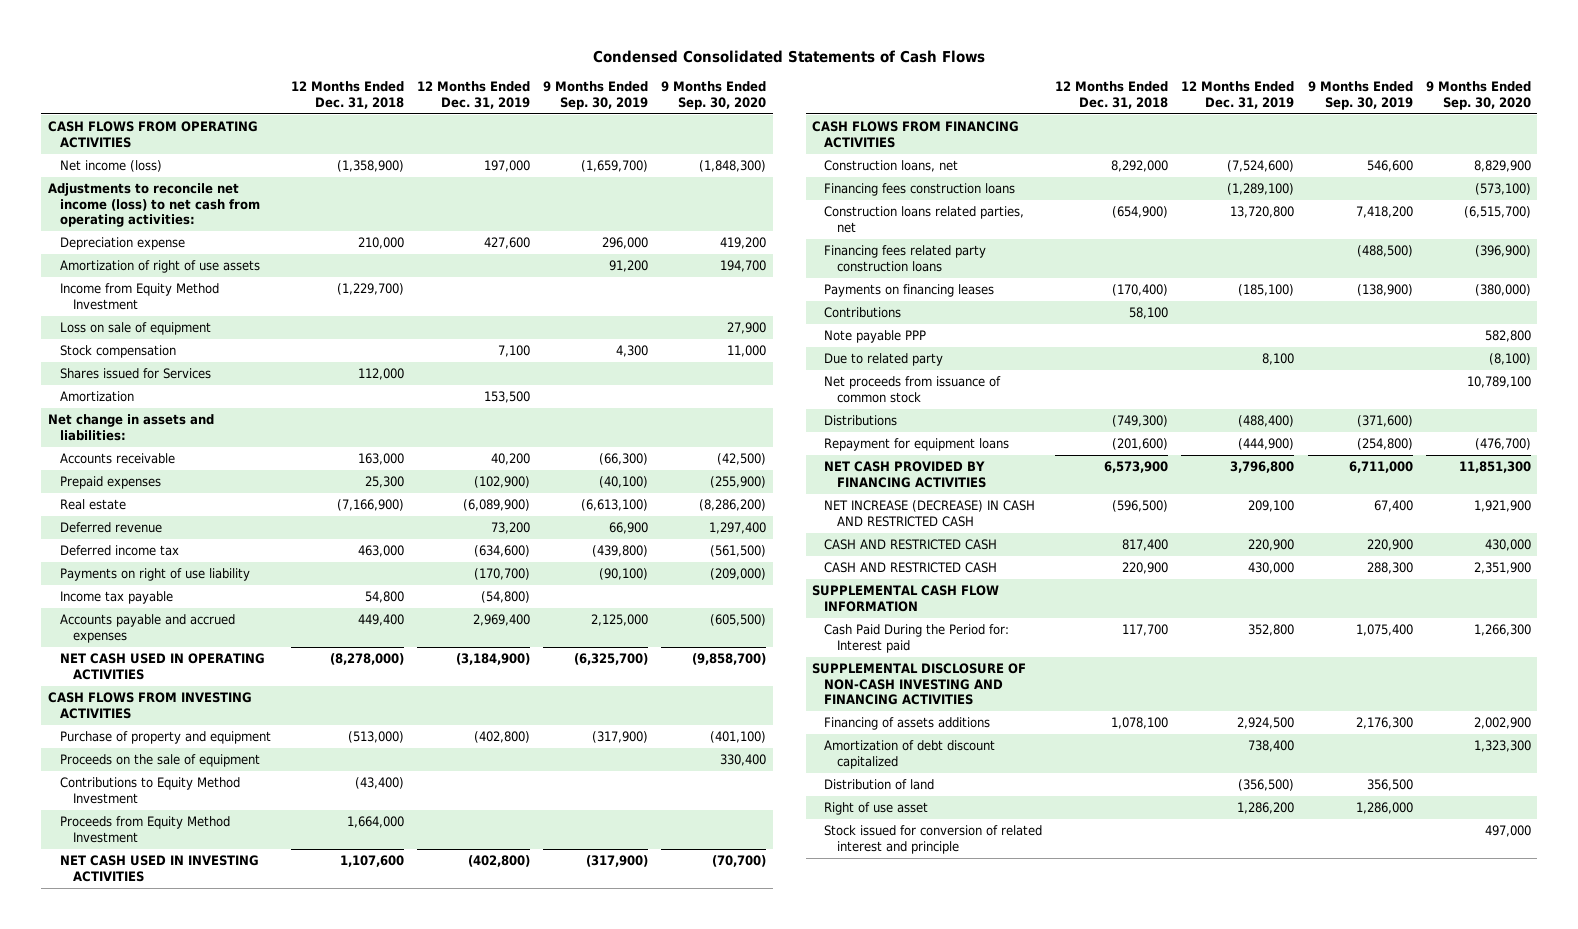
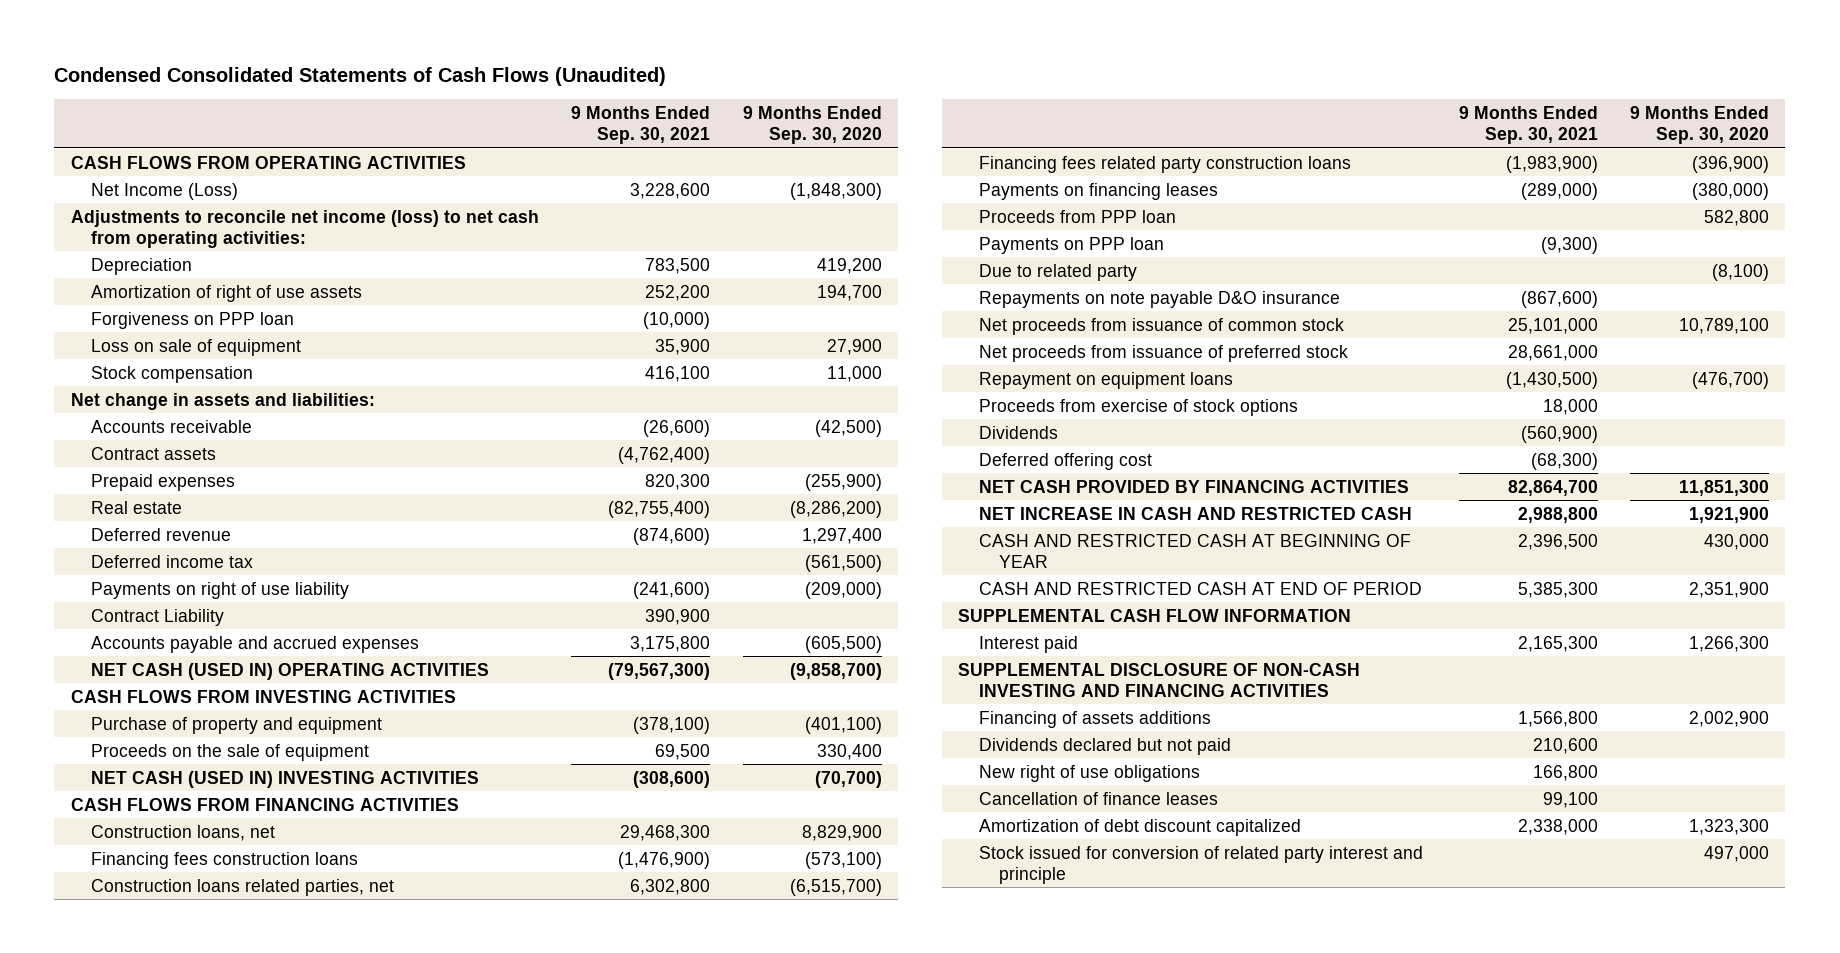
- Condensed Consolidated Statements of Cash Flows
+ Condensed Consolidated Statements of Cash Flows (Unaudited)
- | 12 Months Ended Dec. 31, 2018 | 12 Months Ended Dec. 31, 2019 | 9 Months Ended Sep. 30, 2019 | 9 Months Ended Sep. 30, 2020
+ | 9 Months Ended Sep. 30, 2021 | 9 Months Ended Sep. 30, 2020
- Net income (loss) | (1,358,900) | 197,000 | (1,659,700) | (1,848,300)
+ Net Income (Loss) | 3,228,600 | (1,848,300)
- Depreciation expense | 210,000 | 427,600 | 296,000 | 419,200
+ Depreciation | 783,500 | 419,200
- Income from Equity Method Investment | (1,229,700) | | |
+ Forgiveness on PPP loan | (10,000) |
- Shares issued for Services | 112,000 | | |
- Amortization | | 153,500 | |
+ Contract assets | (4,762,400) |
- Income tax payable | 54,800 | (54,800) | |
+ Contract Liability | 390,900 |
- NET CASH USED IN OPERATING ACTIVITIES | (8,278,000) | (3,184,900) | (6,325,700) | (9,858,700)
+ NET CASH (USED IN) OPERATING ACTIVITIES | (79,567,300) | (9,858,700)
- Contributions to Equity Method Investment | (43,400) | | |
- Proceeds from Equity Method Investment | 1,664,000 | | |
- NET CASH USED IN INVESTING ACTIVITIES | 1,107,600 | (402,800) | (317,900) | (70,700)
+ NET CASH (USED IN) INVESTING ACTIVITIES | (308,600) | (70,700)
- Contributions | 58,100 | | |
- Note payable PPP | | | | 582,800
+ Proceeds from PPP loan | | 582,800
+ Payments on PPP loan | (9,300) |
+ Repayments on note payable D&O insurance | (867,600) |
- Distributions | (749,300) | (488,400) | (371,600) |
- Repayment for equipment loans | (201,600) | (444,900) | (254,800) | (476,700)
+ Net proceeds from issuance of preferred stock | 28,661,000 |
+ Repayment on equipment loans | (1,430,500) | (476,700)
+ Proceeds from exercise of stock options | 18,000 |
+ Dividends | (560,900) |
+ Deferred offering cost | (68,300) |
- NET INCREASE (DECREASE) IN CASH AND RESTRICTED CASH | (596,500) | 209,100 | 67,400 | 1,921,900
- CASH AND RESTRICTED CASH | 817,400 | 220,900 | 220,900 | 430,000
- CASH AND RESTRICTED CASH | 220,900 | 430,000 | 288,300 | 2,351,900
+ NET INCREASE IN CASH AND RESTRICTED CASH | 2,988,800 | 1,921,900
+ CASH AND RESTRICTED CASH AT BEGINNING OF YEAR | 2,396,500 | 430,000
+ CASH AND RESTRICTED CASH AT END OF PERIOD | 5,385,300 | 2,351,900
- Cash Paid During the Period for: Interest paid | 117,700 | 352,800 | 1,075,400 | 1,266,300
+ Interest paid | 2,165,300 | 1,266,300
+ Dividends declared but not paid | 210,600 |
+ New right of use obligations | 166,800 |
+ Cancellation of finance leases | 99,100 |
- Distribution of land | | (356,500) | 356,500 |
- Right of use asset | | 1,286,200 | 1,286,000 |
- Stock issued for conversion of related interest and principle | | | | 497,000
+ Stock issued for conversion of related party interest and principle | | 497,000

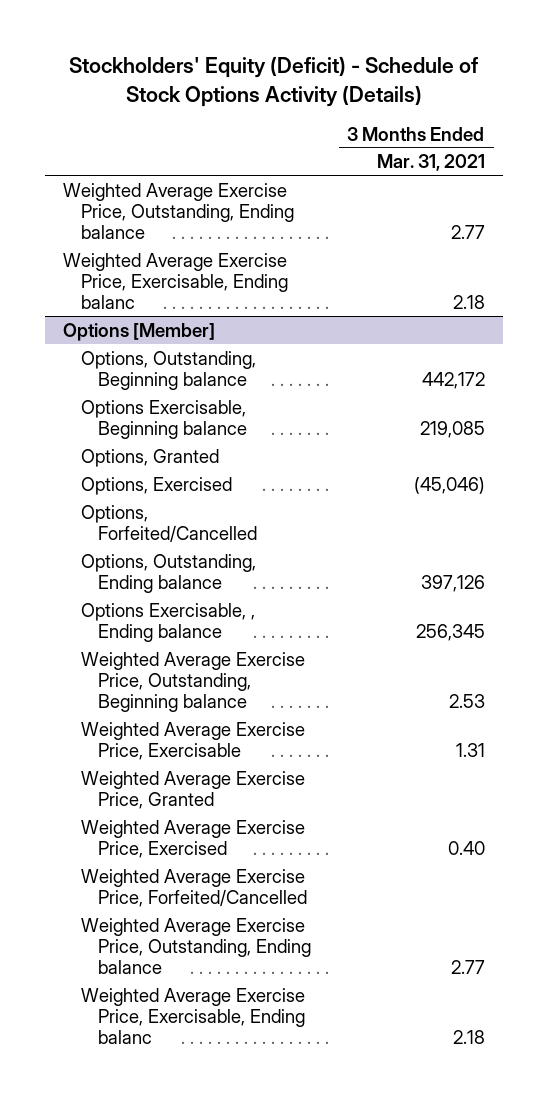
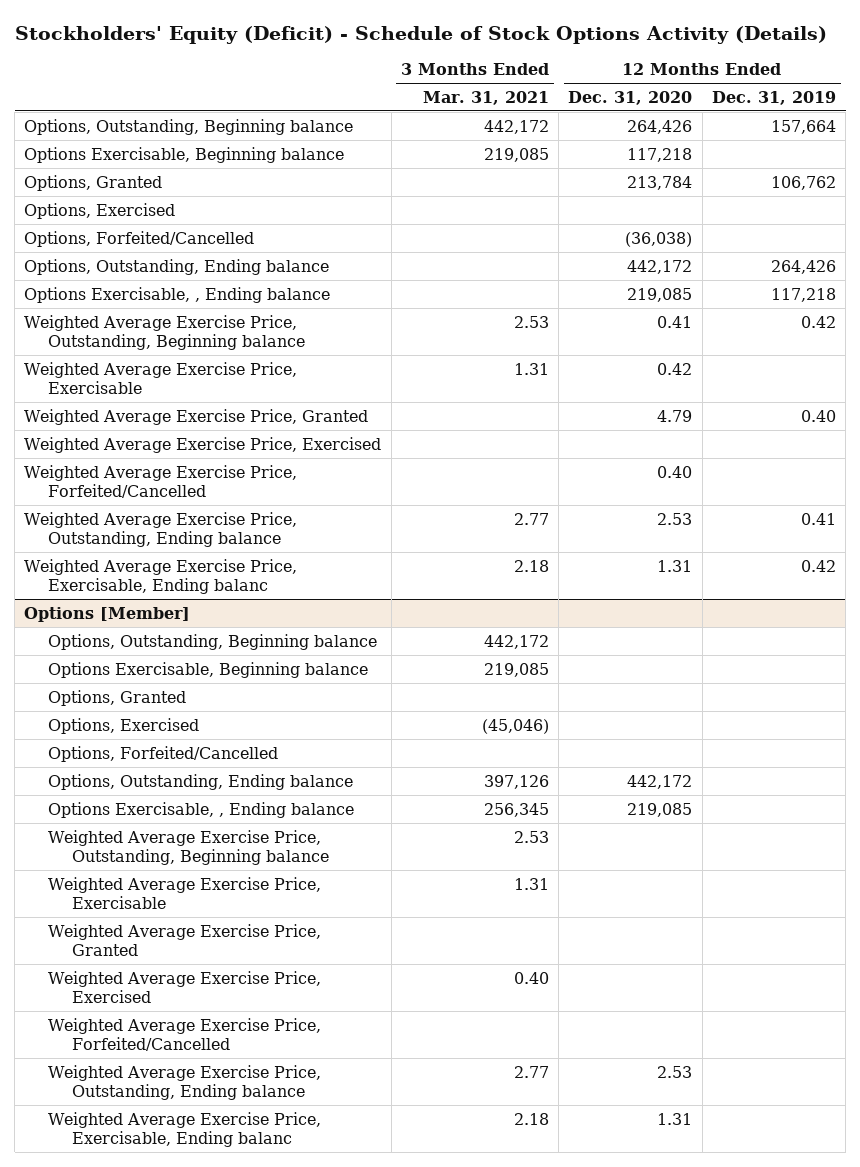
- | 3 Months Ended Mar. 31, 2021
+ | 3 Months Ended Mar. 31, 2021 | 12 Months Ended Dec. 31, 2020 | 12 Months Ended Dec. 31, 2019
+ Options, Outstanding, Beginning balance | 442,172 | 264,426 | 157,664
+ Options Exercisable, Beginning balance | 219,085 | 117,218 |
+ Options, Granted | | 213,784 | 106,762
+ Options, Exercised
+ Options, Forfeited/Cancelled | | (36,038) |
+ Options, Outstanding, Ending balance | | 442,172 | 264,426
+ Options Exercisable, , Ending balance | | 219,085 | 117,218
+ Weighted Average Exercise Price, Outstanding, Beginning balance | 2.53 | 0.41 | 0.42
+ Weighted Average Exercise Price, Exercisable | 1.31 | 0.42 |
+ Weighted Average Exercise Price, Granted | | 4.79 | 0.40
+ Weighted Average Exercise Price, Exercised
+ Weighted Average Exercise Price, Forfeited/Cancelled | | 0.40 |

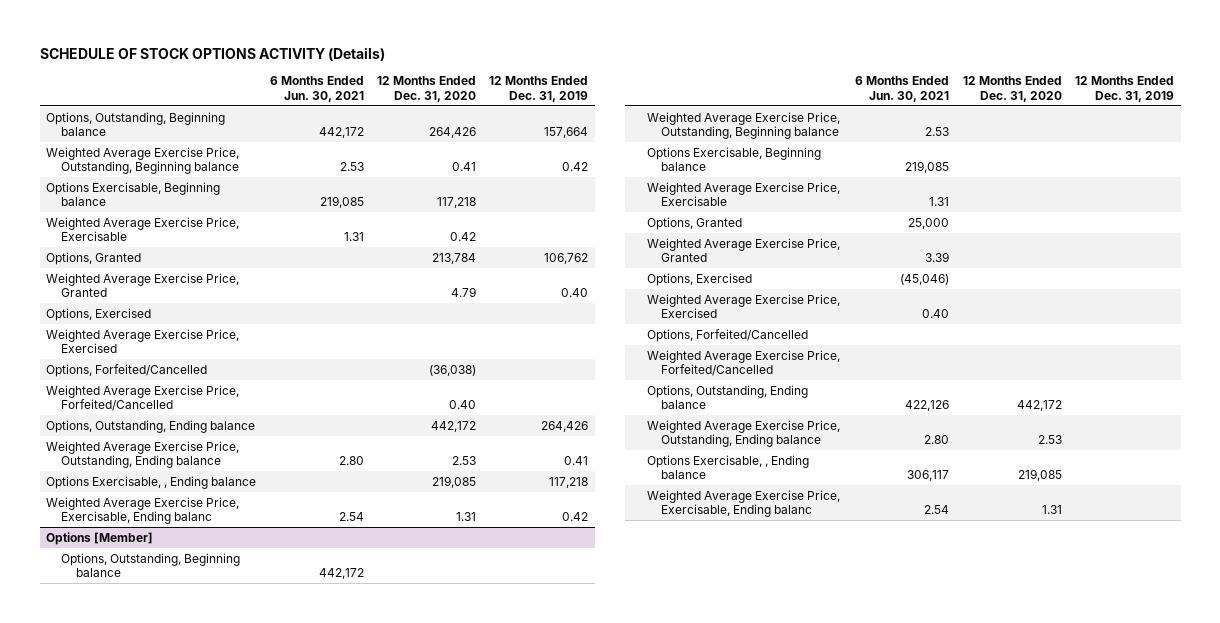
- Stockholders' Equity (Deficit) - Schedule of Stock Options Activity (Details)
+ SCHEDULE OF STOCK OPTIONS ACTIVITY (Details)
- | 3 Months Ended Mar. 31, 2021 | 12 Months Ended Dec. 31, 2020 | 12 Months Ended Dec. 31, 2019
+ | 6 Months Ended Jun. 30, 2021 | 12 Months Ended Dec. 31, 2020 | 12 Months Ended Dec. 31, 2019
moved down: Options Exercisable, Beginning balance | 219,085 | 117,218 |
moved down: Options, Granted | | 213,784 | 106,762
moved down: Options, Exercised
moved down: Options, Forfeited/Cancelled | | (36,038) |
moved down: Options, Outstanding, Ending balance | | 442,172 | 264,426
moved down: Options Exercisable, , Ending balance | | 219,085 | 117,218
@ Options [Member]
moved down: Options Exercisable, Beginning balance | 219,085 | |
moved down: Options, Granted | 25,000 | |
moved down: Options, Exercised | (45,046) | |
moved down: Options, Forfeited/Cancelled
moved down: Options, Outstanding, Ending balance | 422,126 | 442,172 |
moved down: Options Exercisable, , Ending balance | 306,117 | 219,085 |

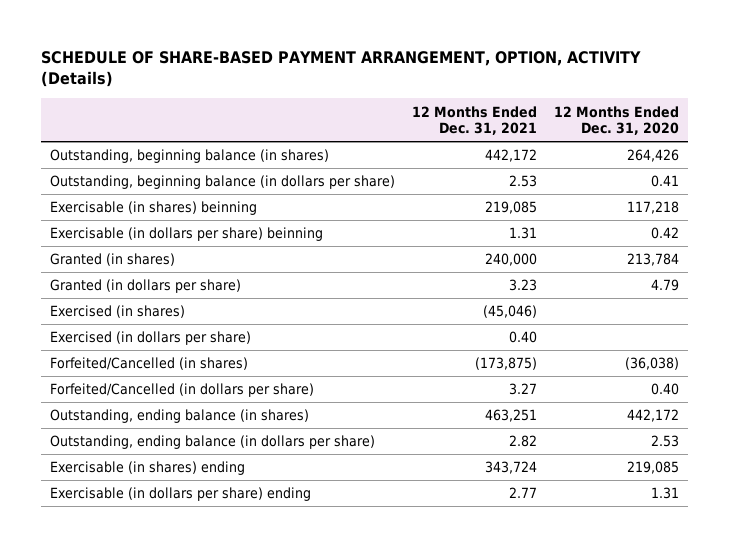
- SCHEDULE OF STOCK OPTIONS ACTIVITY (Details)
+ SCHEDULE OF SHARE-BASED PAYMENT ARRANGEMENT, OPTION, ACTIVITY (Details)
- | 6 Months Ended Jun. 30, 2021 | 12 Months Ended Dec. 31, 2020 | 12 Months Ended Dec. 31, 2019
+ | 12 Months Ended Dec. 31, 2021 | 12 Months Ended Dec. 31, 2020
- Options, Outstanding, Beginning balance | 442,172 | 264,426 | 157,664
- Weighted Average Exercise Price, Outstanding, Beginning balance | 2.53 | 0.41 | 0.42
- Options Exercisable, Beginning balance | 219,085 | 117,218 |
- Weighted Average Exercise Price, Exercisable | 1.31 | 0.42 |
- Options, Granted | | 213,784 | 106,762
- Weighted Average Exercise Price, Granted | | 4.79 | 0.40
- Options, Exercised
- Weighted Average Exercise Price, Exercised
- Options, Forfeited/Cancelled | | (36,038) |
- Weighted Average Exercise Price, Forfeited/Cancelled | | 0.40 |
- Options, Outstanding, Ending balance | | 442,172 | 264,426
- Weighted Average Exercise Price, Outstanding, Ending balance | 2.80 | 2.53 | 0.41
- Options Exercisable, , Ending balance | | 219,085 | 117,218
- Weighted Average Exercise Price, Exercisable, Ending balanc | 2.54 | 1.31 | 0.42
- Options [Member]
- Options, Outstanding, Beginning balance | 442,172 | |
- Weighted Average Exercise Price, Outstanding, Beginning balance | 2.53 | |
- Options Exercisable, Beginning balance | 219,085 | |
- Weighted Average Exercise Price, Exercisable | 1.31 | |
- Options, Granted | 25,000 | |
- Weighted Average Exercise Price, Granted | 3.39 | |
- Options, Exercised | (45,046) | |
- Weighted Average Exercise Price, Exercised | 0.40 | |
- Options, Forfeited/Cancelled
- Weighted Average Exercise Price, Forfeited/Cancelled
- Options, Outstanding, Ending balance | 422,126 | 442,172 |
- Weighted Average Exercise Price, Outstanding, Ending balance | 2.80 | 2.53 |
- Options Exercisable, , Ending balance | 306,117 | 219,085 |
- Weighted Average Exercise Price, Exercisable, Ending balanc | 2.54 | 1.31 |
+ Outstanding, beginning balance (in shares) | 442,172 | 264,426
+ Outstanding, beginning balance (in dollars per share) | 2.53 | 0.41
+ Exercisable (in shares) beinning | 219,085 | 117,218
+ Exercisable (in dollars per share) beinning | 1.31 | 0.42
+ Granted (in shares) | 240,000 | 213,784
+ Granted (in dollars per share) | 3.23 | 4.79
+ Exercised (in shares) | (45,046) |
+ Exercised (in dollars per share) | 0.40 |
+ Forfeited/Cancelled (in shares) | (173,875) | (36,038)
+ Forfeited/Cancelled (in dollars per share) | 3.27 | 0.40
+ Outstanding, ending balance (in shares) | 463,251 | 442,172
+ Outstanding, ending balance (in dollars per share) | 2.82 | 2.53
+ Exercisable (in shares) ending | 343,724 | 219,085
+ Exercisable (in dollars per share) ending | 2.77 | 1.31

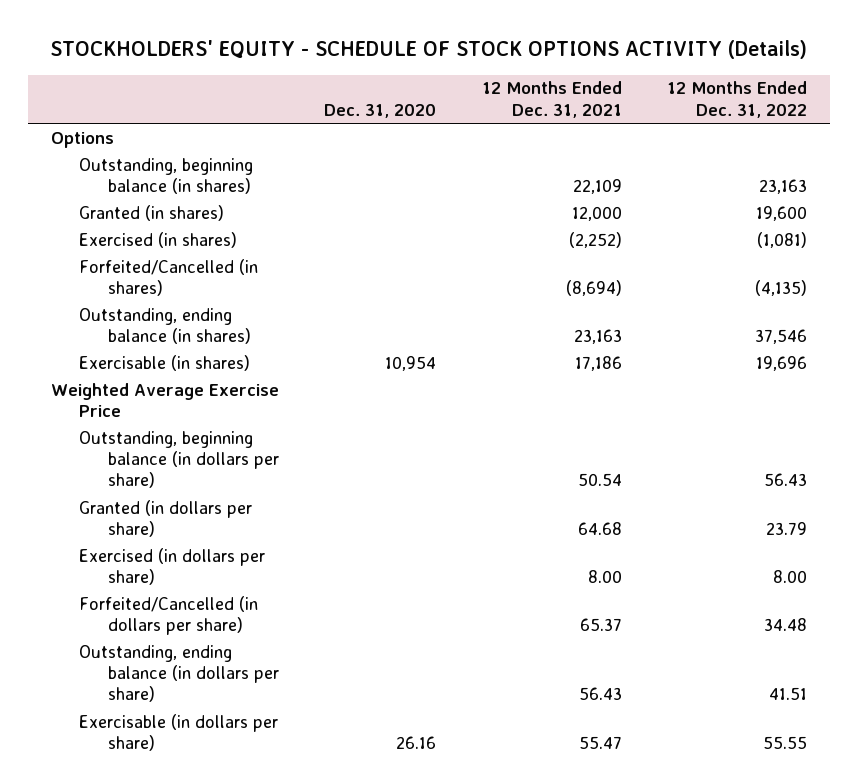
- SCHEDULE OF SHARE-BASED PAYMENT ARRANGEMENT, OPTION, ACTIVITY (Details)
+ STOCKHOLDERS' EQUITY - SCHEDULE OF STOCK OPTIONS ACTIVITY (Details)
- | 12 Months Ended Dec. 31, 2021 | 12 Months Ended Dec. 31, 2020
+ | Dec. 31, 2020 | 12 Months Ended Dec. 31, 2021 | 12 Months Ended Dec. 31, 2022
- Outstanding, beginning balance (in shares) | 442,172 | 264,426
- Outstanding, beginning balance (in dollars per share) | 2.53 | 0.41
- Exercisable (in shares) beinning | 219,085 | 117,218
- Exercisable (in dollars per share) beinning | 1.31 | 0.42
- Granted (in shares) | 240,000 | 213,784
- Granted (in dollars per share) | 3.23 | 4.79
- Exercised (in shares) | (45,046) |
- Exercised (in dollars per share) | 0.40 |
- Forfeited/Cancelled (in shares) | (173,875) | (36,038)
- Forfeited/Cancelled (in dollars per share) | 3.27 | 0.40
- Outstanding, ending balance (in shares) | 463,251 | 442,172
- Outstanding, ending balance (in dollars per share) | 2.82 | 2.53
- Exercisable (in shares) ending | 343,724 | 219,085
- Exercisable (in dollars per share) ending | 2.77 | 1.31
+ Options
+ Outstanding, beginning balance (in shares) | | 22,109 | 23,163
+ Granted (in shares) | | 12,000 | 19,600
+ Exercised (in shares) | | (2,252) | (1,081)
+ Forfeited/Cancelled (in shares) | | (8,694) | (4,135)
+ Outstanding, ending balance (in shares) | | 23,163 | 37,546
+ Exercisable (in shares) | 10,954 | 17,186 | 19,696
+ Weighted Average Exercise Price
+ Outstanding, beginning balance (in dollars per share) | | 50.54 | 56.43
+ Granted (in dollars per share) | | 64.68 | 23.79
+ Exercised (in dollars per share) | | 8.00 | 8.00
+ Forfeited/Cancelled (in dollars per share) | | 65.37 | 34.48
+ Outstanding, ending balance (in dollars per share) | | 56.43 | 41.51
+ Exercisable (in dollars per share) | 26.16 | 55.47 | 55.55

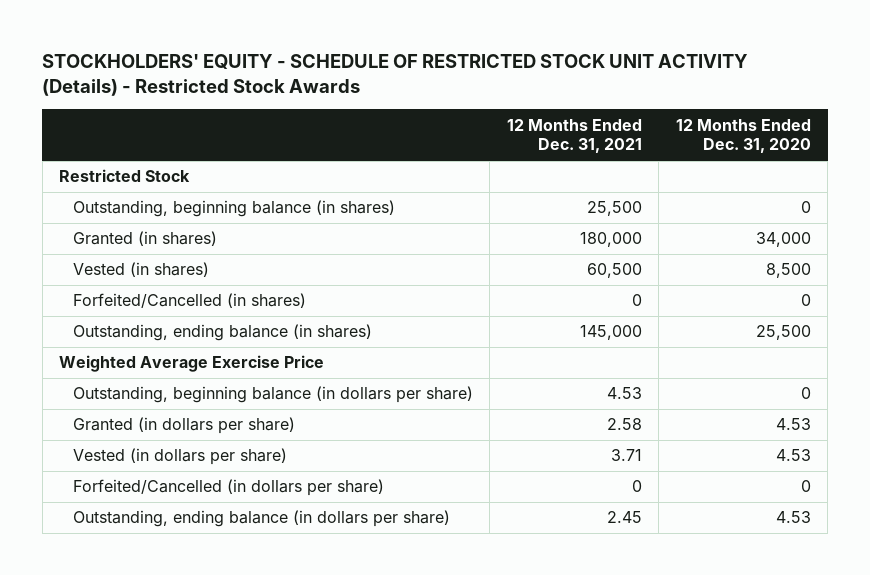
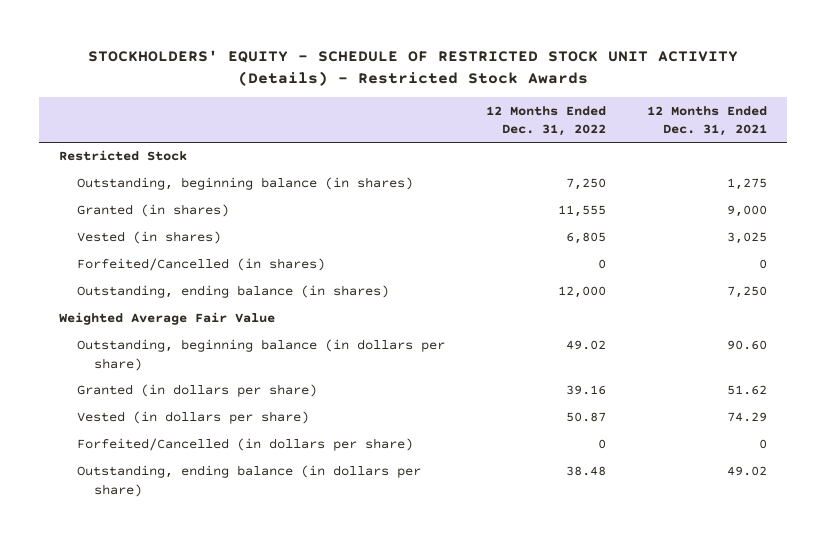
- | 12 Months Ended Dec. 31, 2021 | 12 Months Ended Dec. 31, 2020
+ | 12 Months Ended Dec. 31, 2022 | 12 Months Ended Dec. 31, 2021
- Outstanding, beginning balance (in shares) | 25,500 | 0
- Granted (in shares) | 180,000 | 34,000
- Vested (in shares) | 60,500 | 8,500
+ Outstanding, beginning balance (in shares) | 7,250 | 1,275
+ Granted (in shares) | 11,555 | 9,000
+ Vested (in shares) | 6,805 | 3,025
- Outstanding, ending balance (in shares) | 145,000 | 25,500
- Weighted Average Exercise Price
- Outstanding, beginning balance (in dollars per share) | 4.53 | 0
- Granted (in dollars per share) | 2.58 | 4.53
- Vested (in dollars per share) | 3.71 | 4.53
+ Outstanding, ending balance (in shares) | 12,000 | 7,250
+ Weighted Average Fair Value
+ Outstanding, beginning balance (in dollars per share) | 49.02 | 90.60
+ Granted (in dollars per share) | 39.16 | 51.62
+ Vested (in dollars per share) | 50.87 | 74.29
- Outstanding, ending balance (in dollars per share) | 2.45 | 4.53
+ Outstanding, ending balance (in dollars per share) | 38.48 | 49.02

